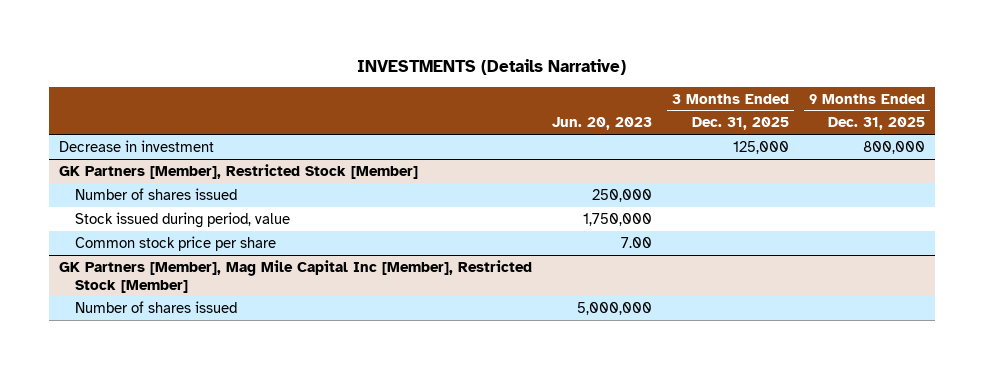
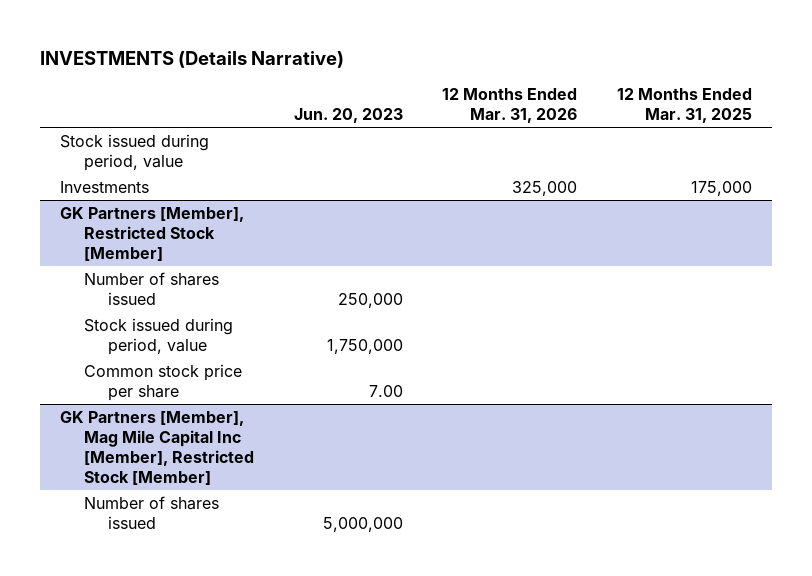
- | Jun. 20, 2023 | 3 Months Ended Dec. 31, 2025 | 9 Months Ended Dec. 31, 2025
+ | Jun. 20, 2023 | 12 Months Ended Mar. 31, 2026 | 12 Months Ended Mar. 31, 2025
- Decrease in investment | | 125,000 | 800,000
+ Stock issued during period, value
+ Investments | | 325,000 | 175,000

